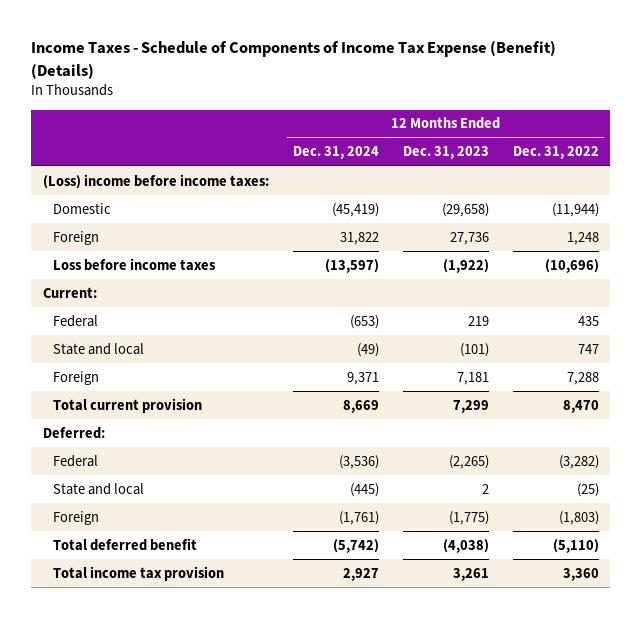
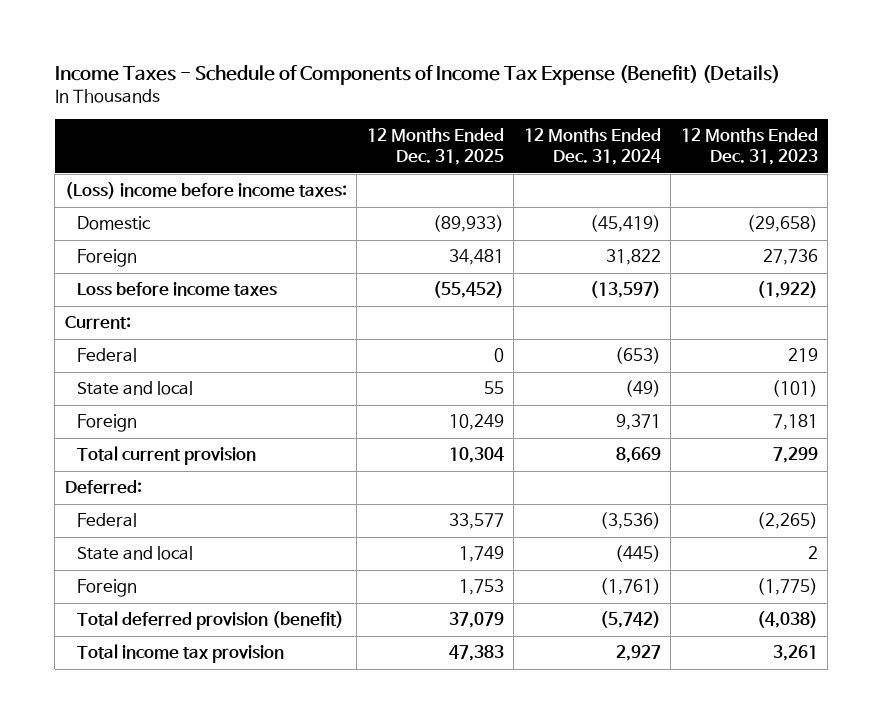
- | 12 Months Ended Dec. 31, 2024 | 12 Months Ended Dec. 31, 2023 | 12 Months Ended Dec. 31, 2022
+ | 12 Months Ended Dec. 31, 2025 | 12 Months Ended Dec. 31, 2024 | 12 Months Ended Dec. 31, 2023
- Total deferred benefit | (5,742) | (4,038) | (5,110)
+ Total deferred provision (benefit) | 37,079 | (5,742) | (4,038)

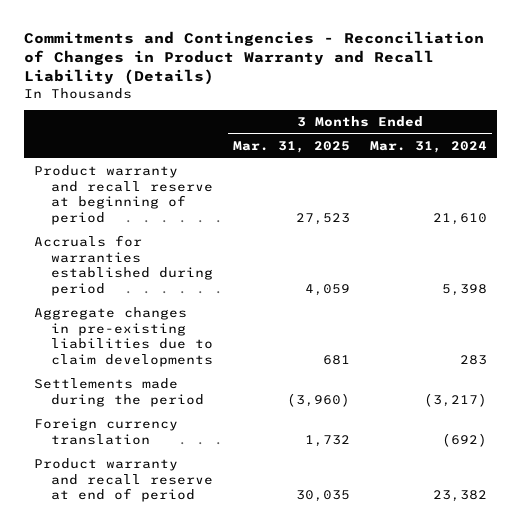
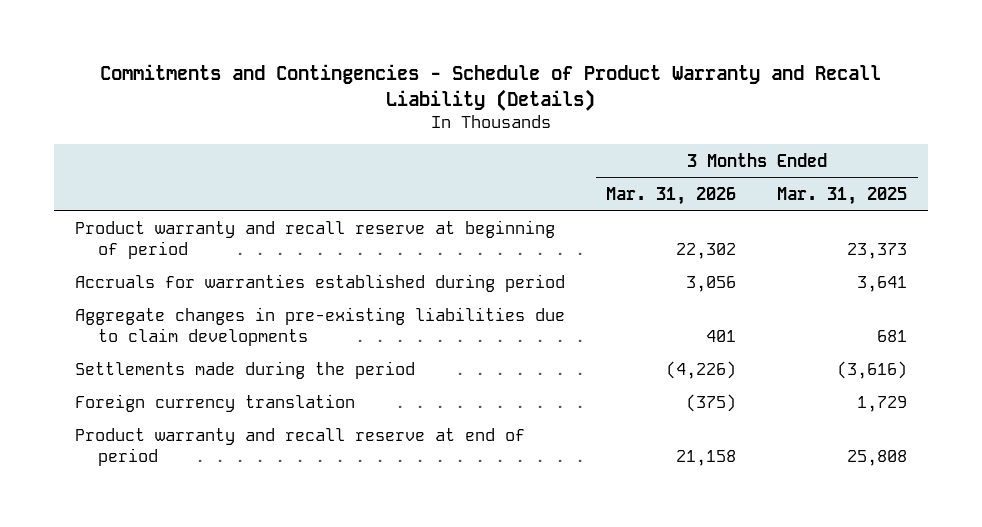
- Commitments and Contingencies - Reconciliation of Changes in Product Warranty and Recall Liability (Details)
+ Commitments and Contingencies - Schedule of Product Warranty and Recall Liability (Details)
- | 3 Months Ended Mar. 31, 2025 | 3 Months Ended Mar. 31, 2024
+ | 3 Months Ended Mar. 31, 2026 | 3 Months Ended Mar. 31, 2025
- Product warranty and recall reserve at beginning of period | 27,523 | 21,610
- Accruals for warranties established during period | 4,059 | 5,398
+ Product warranty and recall reserve at beginning of period | 22,302 | 23,373
+ Accruals for warranties established during period | 3,056 | 3,641
- Settlements made during the period | (3,960) | (3,217)
- Foreign currency translation | 1,732 | (692)
- Product warranty and recall reserve at end of period | 30,035 | 23,382
+ Settlements made during the period | (4,226) | (3,616)
+ Foreign currency translation | (375) | 1,729
+ Product warranty and recall reserve at end of period | 21,158 | 25,808

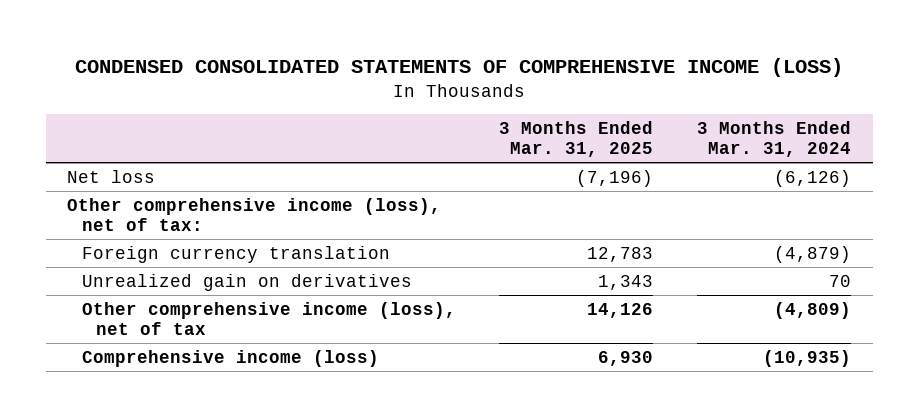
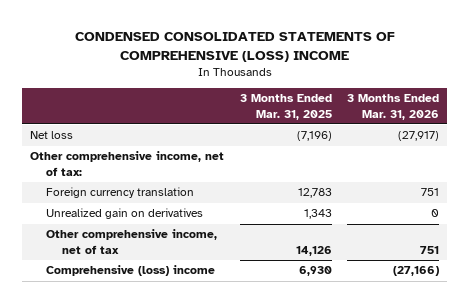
- CONDENSED CONSOLIDATED STATEMENTS OF COMPREHENSIVE INCOME (LOSS)
+ CONDENSED CONSOLIDATED STATEMENTS OF COMPREHENSIVE (LOSS) INCOME
- | 3 Months Ended Mar. 31, 2025 | 3 Months Ended Mar. 31, 2024
+ | 3 Months Ended Mar. 31, 2025 | 3 Months Ended Mar. 31, 2026
- Other comprehensive income (loss), net of tax:
+ Other comprehensive income, net of tax:
- Other comprehensive income (loss), net of tax | 14,126 | (4,809)
- Comprehensive income (loss) | 6,930 | (10,935)
+ Other comprehensive income, net of tax | 14,126 | 751
+ Comprehensive (loss) income | 6,930 | (27,166)

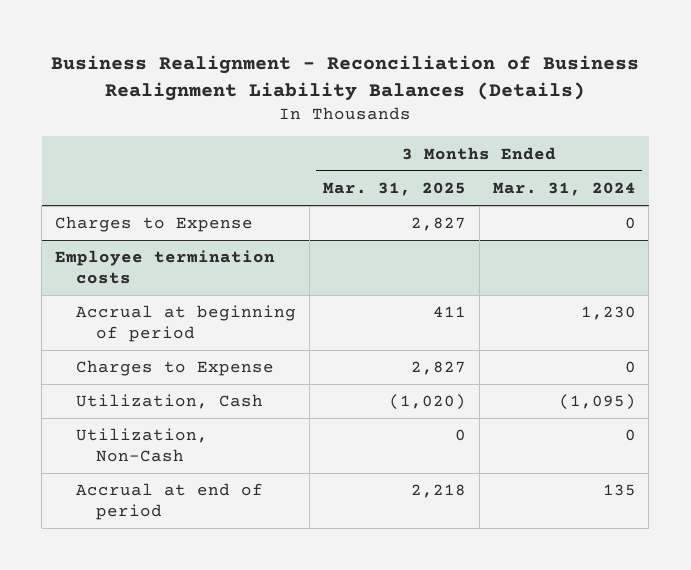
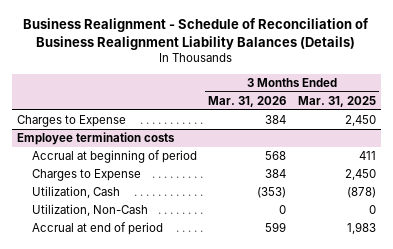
- Business Realignment - Reconciliation of Business Realignment Liability Balances (Details)
+ Business Realignment - Schedule of Reconciliation of Business Realignment Liability Balances (Details)
- | 3 Months Ended Mar. 31, 2025 | 3 Months Ended Mar. 31, 2024
+ | 3 Months Ended Mar. 31, 2026 | 3 Months Ended Mar. 31, 2025
- Charges to Expense | 2,827 | 0
+ Charges to Expense | 384 | 2,450
@ Employee termination costs
- Charges to Expense | 2,827 | 0
- Utilization, Cash | (1,020) | (1,095)
+ Charges to Expense | 384 | 2,450
+ Utilization, Cash | (353) | (878)
- Accrual at end of period | 2,218 | 135
+ Accrual at end of period | 599 | 1,983

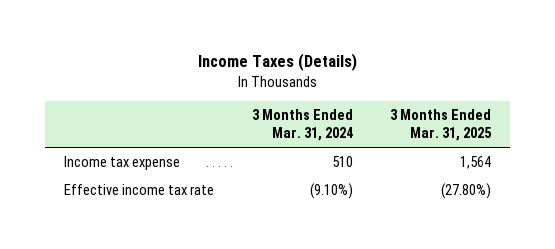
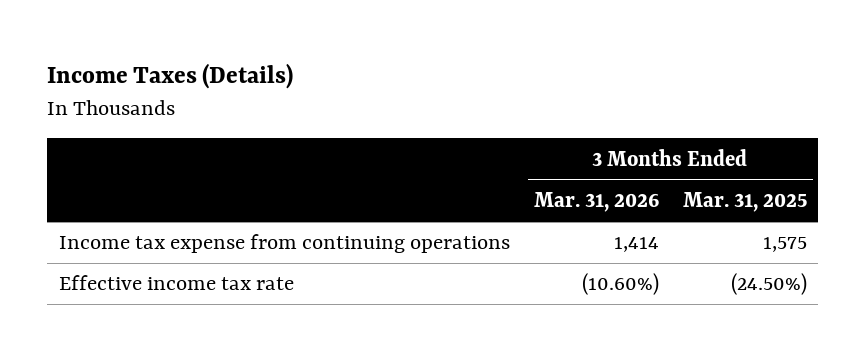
- | 3 Months Ended Mar. 31, 2024 | 3 Months Ended Mar. 31, 2025
+ | 3 Months Ended Mar. 31, 2026 | 3 Months Ended Mar. 31, 2025
- Income tax expense | 510 | 1,564
- Effective income tax rate | (9.10%) | (27.80%)
+ Income tax expense from continuing operations | 1,414 | 1,575
+ Effective income tax rate | (10.60%) | (24.50%)

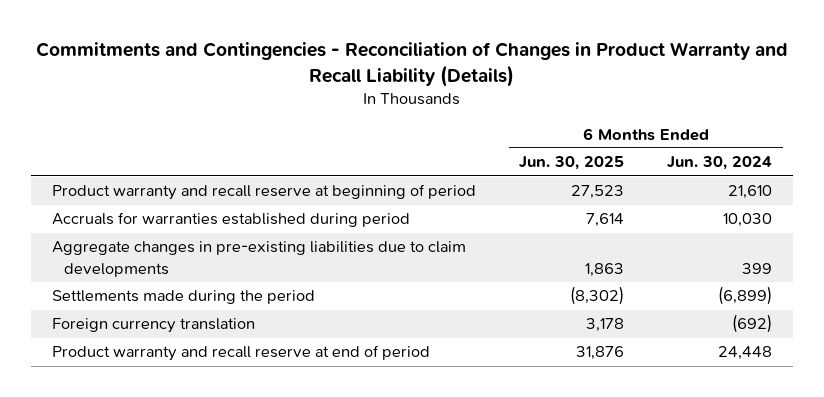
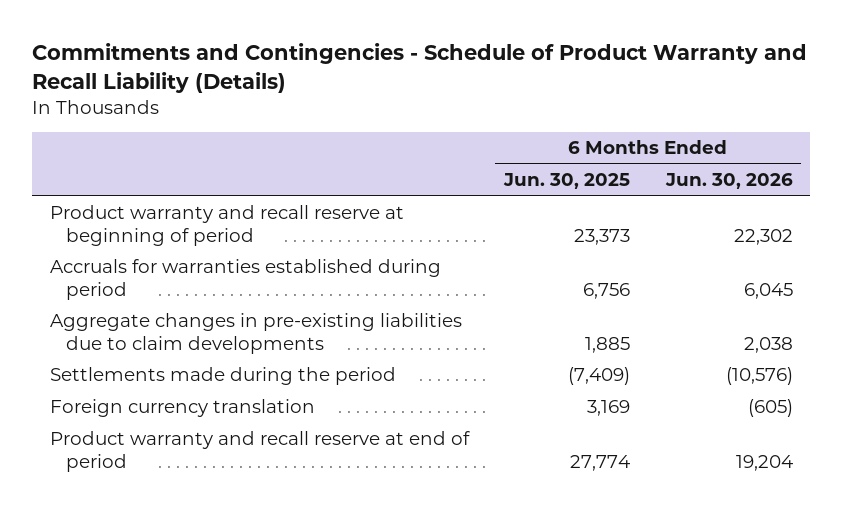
- Commitments and Contingencies - Reconciliation of Changes in Product Warranty and Recall Liability (Details)
+ Commitments and Contingencies - Schedule of Product Warranty and Recall Liability (Details)
- | 6 Months Ended Jun. 30, 2025 | 6 Months Ended Jun. 30, 2024
+ | 6 Months Ended Jun. 30, 2025 | 6 Months Ended Jun. 30, 2026
- Product warranty and recall reserve at beginning of period | 27,523 | 21,610
- Accruals for warranties established during period | 7,614 | 10,030
- Aggregate changes in pre-existing liabilities due to claim developments | 1,863 | 399
- Settlements made during the period | (8,302) | (6,899)
- Foreign currency translation | 3,178 | (692)
- Product warranty and recall reserve at end of period | 31,876 | 24,448
+ Product warranty and recall reserve at beginning of period | 23,373 | 22,302
+ Accruals for warranties established during period | 6,756 | 6,045
+ Aggregate changes in pre-existing liabilities due to claim developments | 1,885 | 2,038
+ Settlements made during the period | (7,409) | (10,576)
+ Foreign currency translation | 3,169 | (605)
+ Product warranty and recall reserve at end of period | 27,774 | 19,204

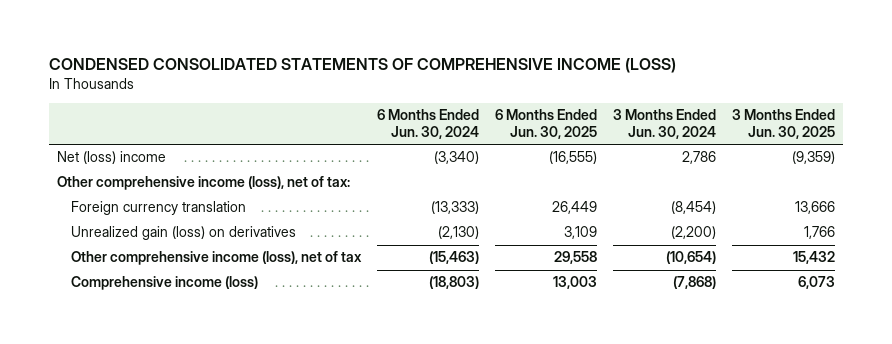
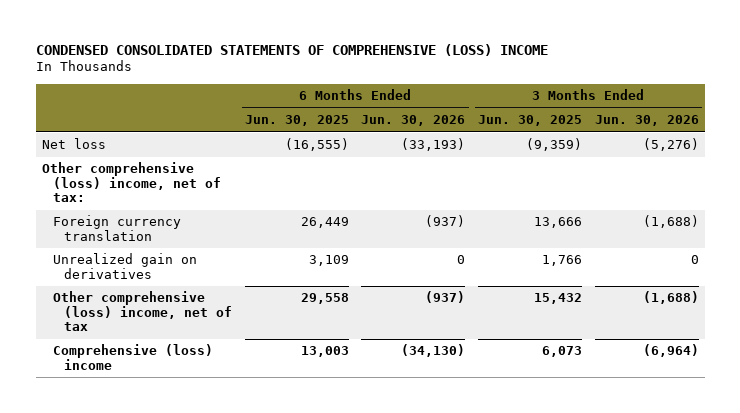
- CONDENSED CONSOLIDATED STATEMENTS OF COMPREHENSIVE INCOME (LOSS)
+ CONDENSED CONSOLIDATED STATEMENTS OF COMPREHENSIVE (LOSS) INCOME
- | 6 Months Ended Jun. 30, 2024 | 6 Months Ended Jun. 30, 2025 | 3 Months Ended Jun. 30, 2024 | 3 Months Ended Jun. 30, 2025
+ | 6 Months Ended Jun. 30, 2025 | 6 Months Ended Jun. 30, 2026 | 3 Months Ended Jun. 30, 2025 | 3 Months Ended Jun. 30, 2026
- Net (loss) income | (3,340) | (16,555) | 2,786 | (9,359)
- Other comprehensive income (loss), net of tax:
+ Net loss | (16,555) | (33,193) | (9,359) | (5,276)
+ Other comprehensive (loss) income, net of tax:
- Unrealized gain (loss) on derivatives | (2,130) | 3,109 | (2,200) | 1,766
- Other comprehensive income (loss), net of tax | (15,463) | 29,558 | (10,654) | 15,432
- Comprehensive income (loss) | (18,803) | 13,003 | (7,868) | 6,073
+ Unrealized gain on derivatives | 3,109 | 0 | 1,766 | 0
+ Other comprehensive (loss) income, net of tax | 29,558 | (937) | 15,432 | (1,688)
+ Comprehensive (loss) income | 13,003 | (34,130) | 6,073 | (6,964)

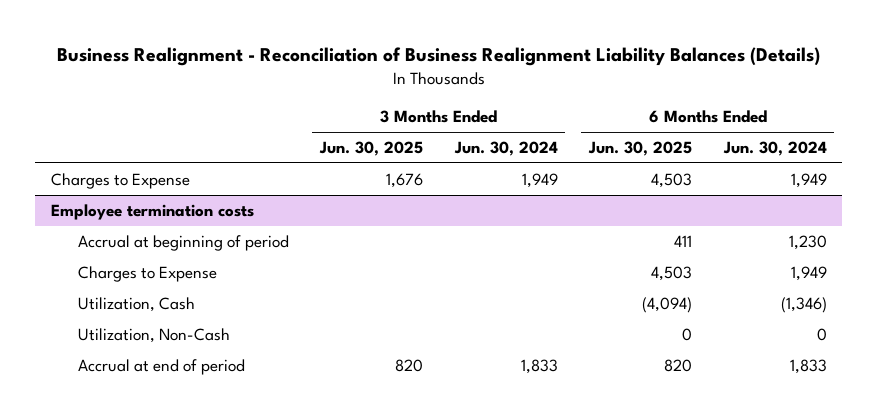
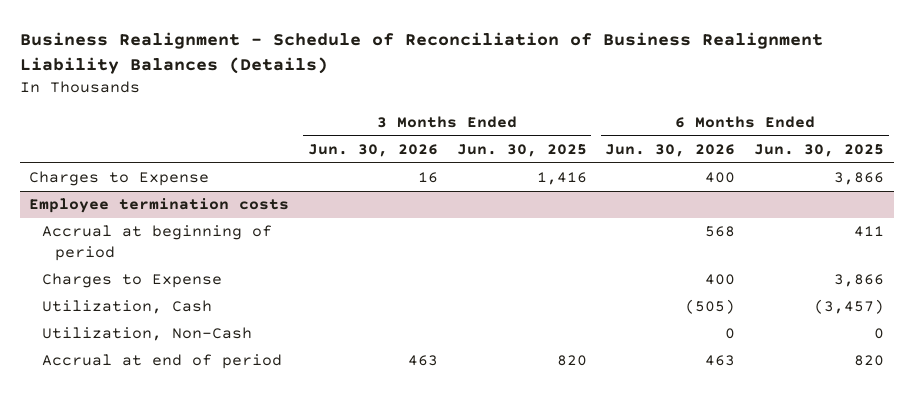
- Business Realignment - Reconciliation of Business Realignment Liability Balances (Details)
+ Business Realignment - Schedule of Reconciliation of Business Realignment Liability Balances (Details)
- | 3 Months Ended Jun. 30, 2025 | 3 Months Ended Jun. 30, 2024 | 6 Months Ended Jun. 30, 2025 | 6 Months Ended Jun. 30, 2024
+ | 3 Months Ended Jun. 30, 2026 | 3 Months Ended Jun. 30, 2025 | 6 Months Ended Jun. 30, 2026 | 6 Months Ended Jun. 30, 2025
- Charges to Expense | 1,676 | 1,949 | 4,503 | 1,949
+ Charges to Expense | 16 | 1,416 | 400 | 3,866
@ Employee termination costs
- Charges to Expense | | | 4,503 | 1,949
- Utilization, Cash | | | (4,094) | (1,346)
+ Charges to Expense | | | 400 | 3,866
+ Utilization, Cash | | | (505) | (3,457)

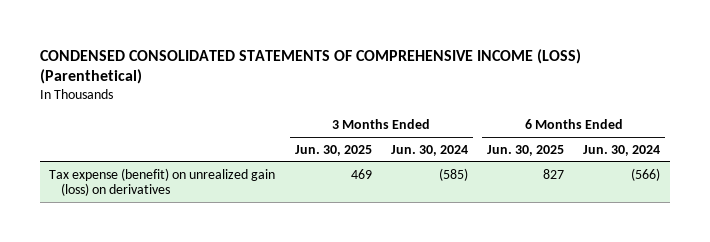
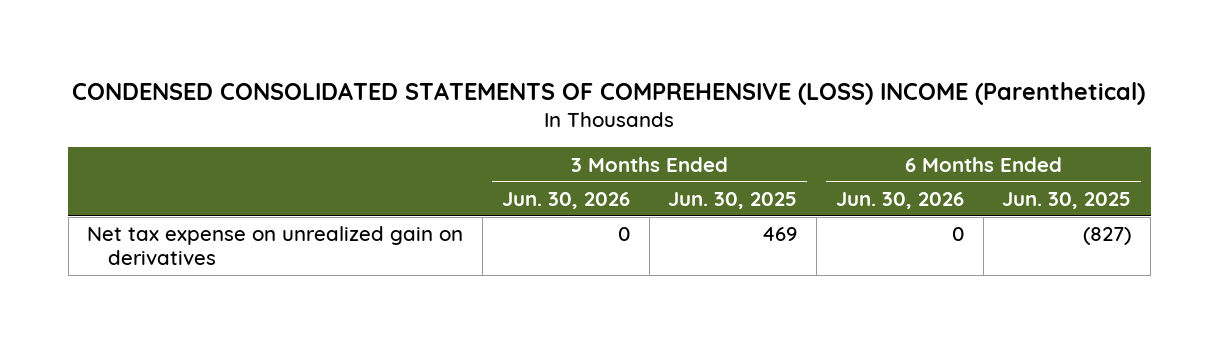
- CONDENSED CONSOLIDATED STATEMENTS OF COMPREHENSIVE INCOME (LOSS) (Parenthetical)
+ CONDENSED CONSOLIDATED STATEMENTS OF COMPREHENSIVE (LOSS) INCOME (Parenthetical)
- | 3 Months Ended Jun. 30, 2025 | 3 Months Ended Jun. 30, 2024 | 6 Months Ended Jun. 30, 2025 | 6 Months Ended Jun. 30, 2024
+ | 3 Months Ended Jun. 30, 2026 | 3 Months Ended Jun. 30, 2025 | 6 Months Ended Jun. 30, 2026 | 6 Months Ended Jun. 30, 2025
- Tax expense (benefit) on unrealized gain (loss) on derivatives | 469 | (585) | 827 | (566)
+ Net tax expense on unrealized gain on derivatives | 0 | 469 | 0 | (827)

